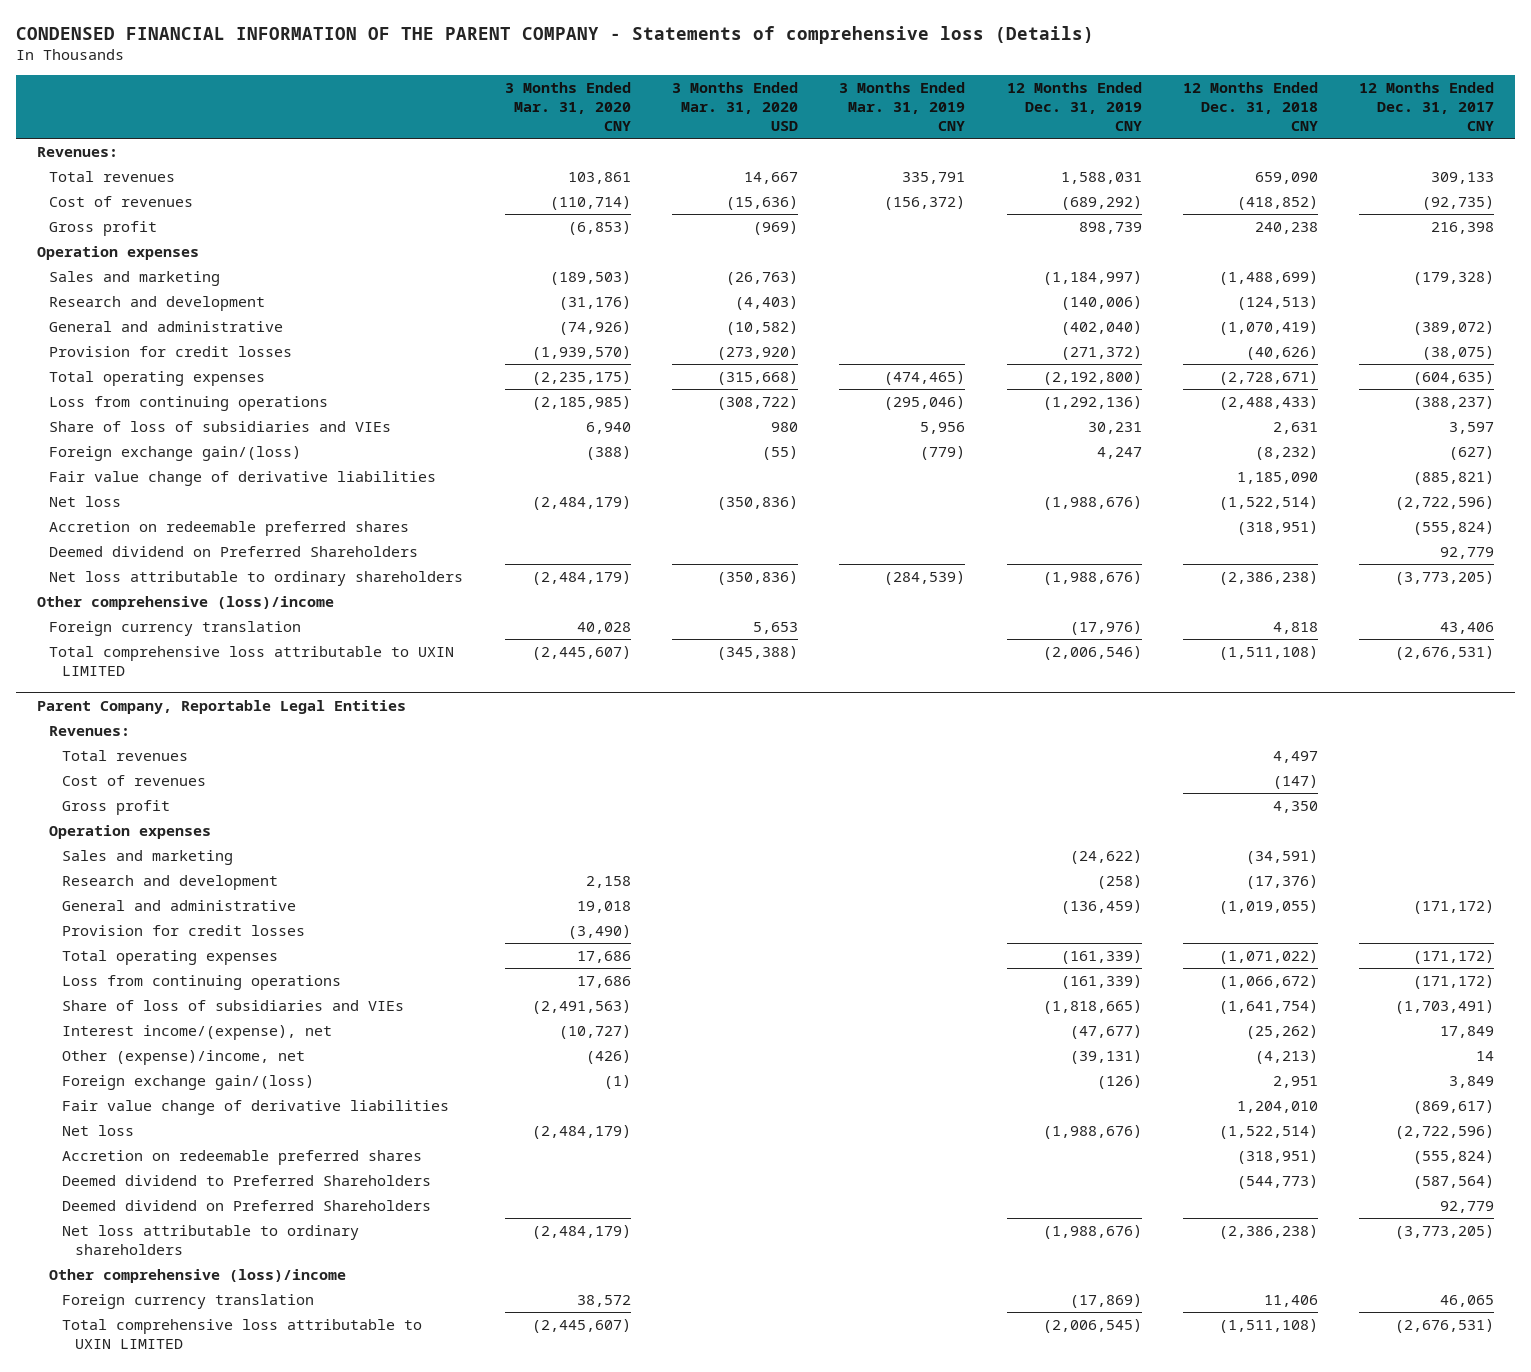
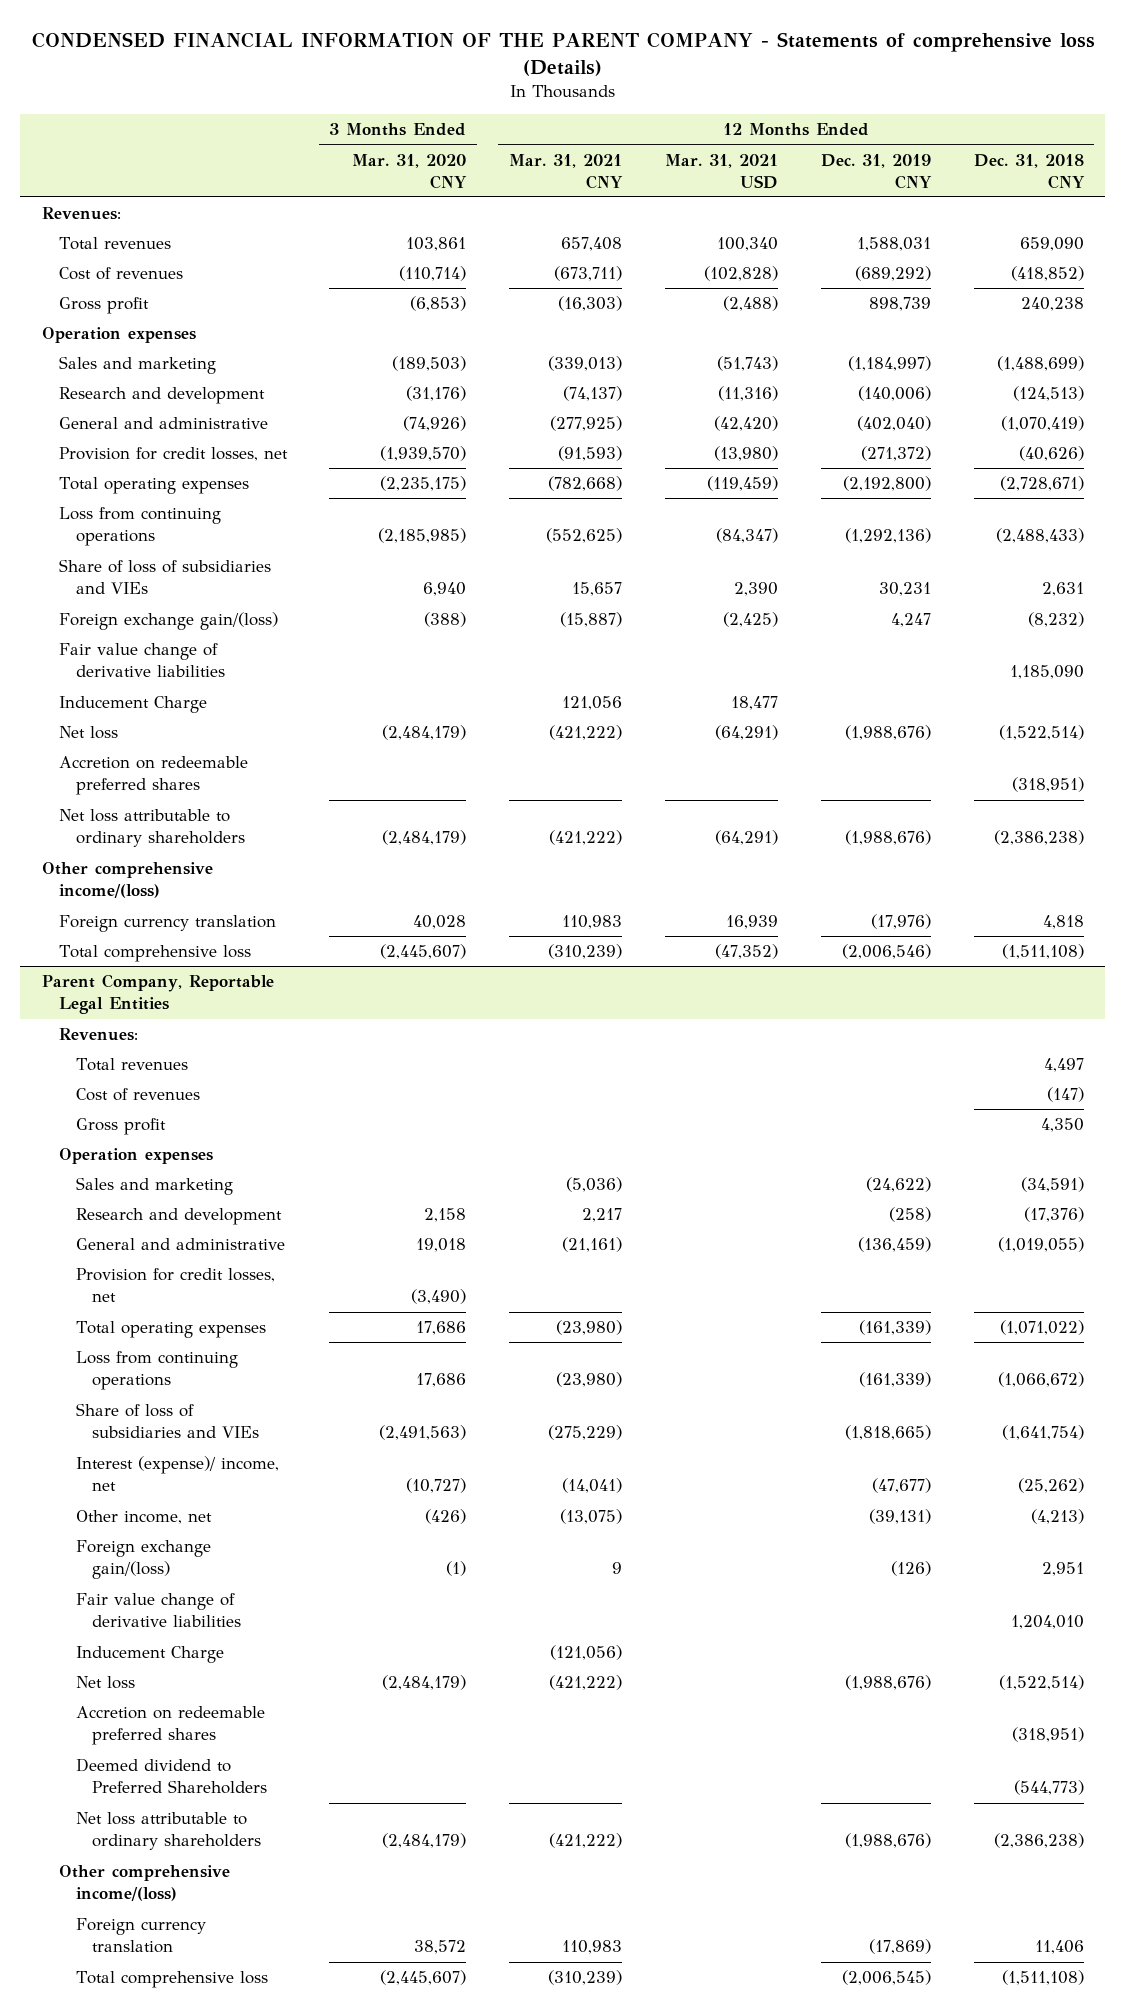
- | 3 Months Ended Mar. 31, 2020 CNY | 3 Months Ended Mar. 31, 2020 USD | 3 Months Ended Mar. 31, 2019 CNY | 12 Months Ended Dec. 31, 2019 CNY | 12 Months Ended Dec. 31, 2018 CNY | 12 Months Ended Dec. 31, 2017 CNY
+ | 3 Months Ended Mar. 31, 2020 CNY | 12 Months Ended Mar. 31, 2021 CNY | 12 Months Ended Mar. 31, 2021 USD | 12 Months Ended Dec. 31, 2019 CNY | 12 Months Ended Dec. 31, 2018 CNY
- Provision for credit losses | (1,939,570) | (273,920) | | (271,372) | (40,626) | (38,075)
+ Provision for credit losses, net | (1,939,570) | (91,593) | (13,980) | (271,372) | (40,626)
+ Inducement Charge | | 121,056 | 18,477 | |
- Deemed dividend on Preferred Shareholders | | | | | | 92,779
- Other comprehensive (loss)/income
+ Other comprehensive income/(loss)
- Total comprehensive loss attributable to UXIN LIMITED | (2,445,607) | (345,388) | | (2,006,546) | (1,511,108) | (2,676,531)
+ Total comprehensive loss | (2,445,607) | (310,239) | (47,352) | (2,006,546) | (1,511,108)
@ Parent Company, Reportable Legal Entities
- Provision for credit losses | (3,490) | | | | |
+ Provision for credit losses, net | (3,490) | | | |
- Interest income/(expense), net | (10,727) | | | (47,677) | (25,262) | 17,849
- Other (expense)/income, net | (426) | | | (39,131) | (4,213) | 14
+ Interest (expense)/ income, net | (10,727) | (14,041) | | (47,677) | (25,262)
+ Other income, net | (426) | (13,075) | | (39,131) | (4,213)
+ Inducement Charge | | (121,056) | | |
- Deemed dividend on Preferred Shareholders | | | | | | 92,779
- Other comprehensive (loss)/income
+ Other comprehensive income/(loss)
- Total comprehensive loss attributable to UXIN LIMITED | (2,445,607) | | | (2,006,545) | (1,511,108) | (2,676,531)
+ Total comprehensive loss | (2,445,607) | (310,239) | | (2,006,545) | (1,511,108)

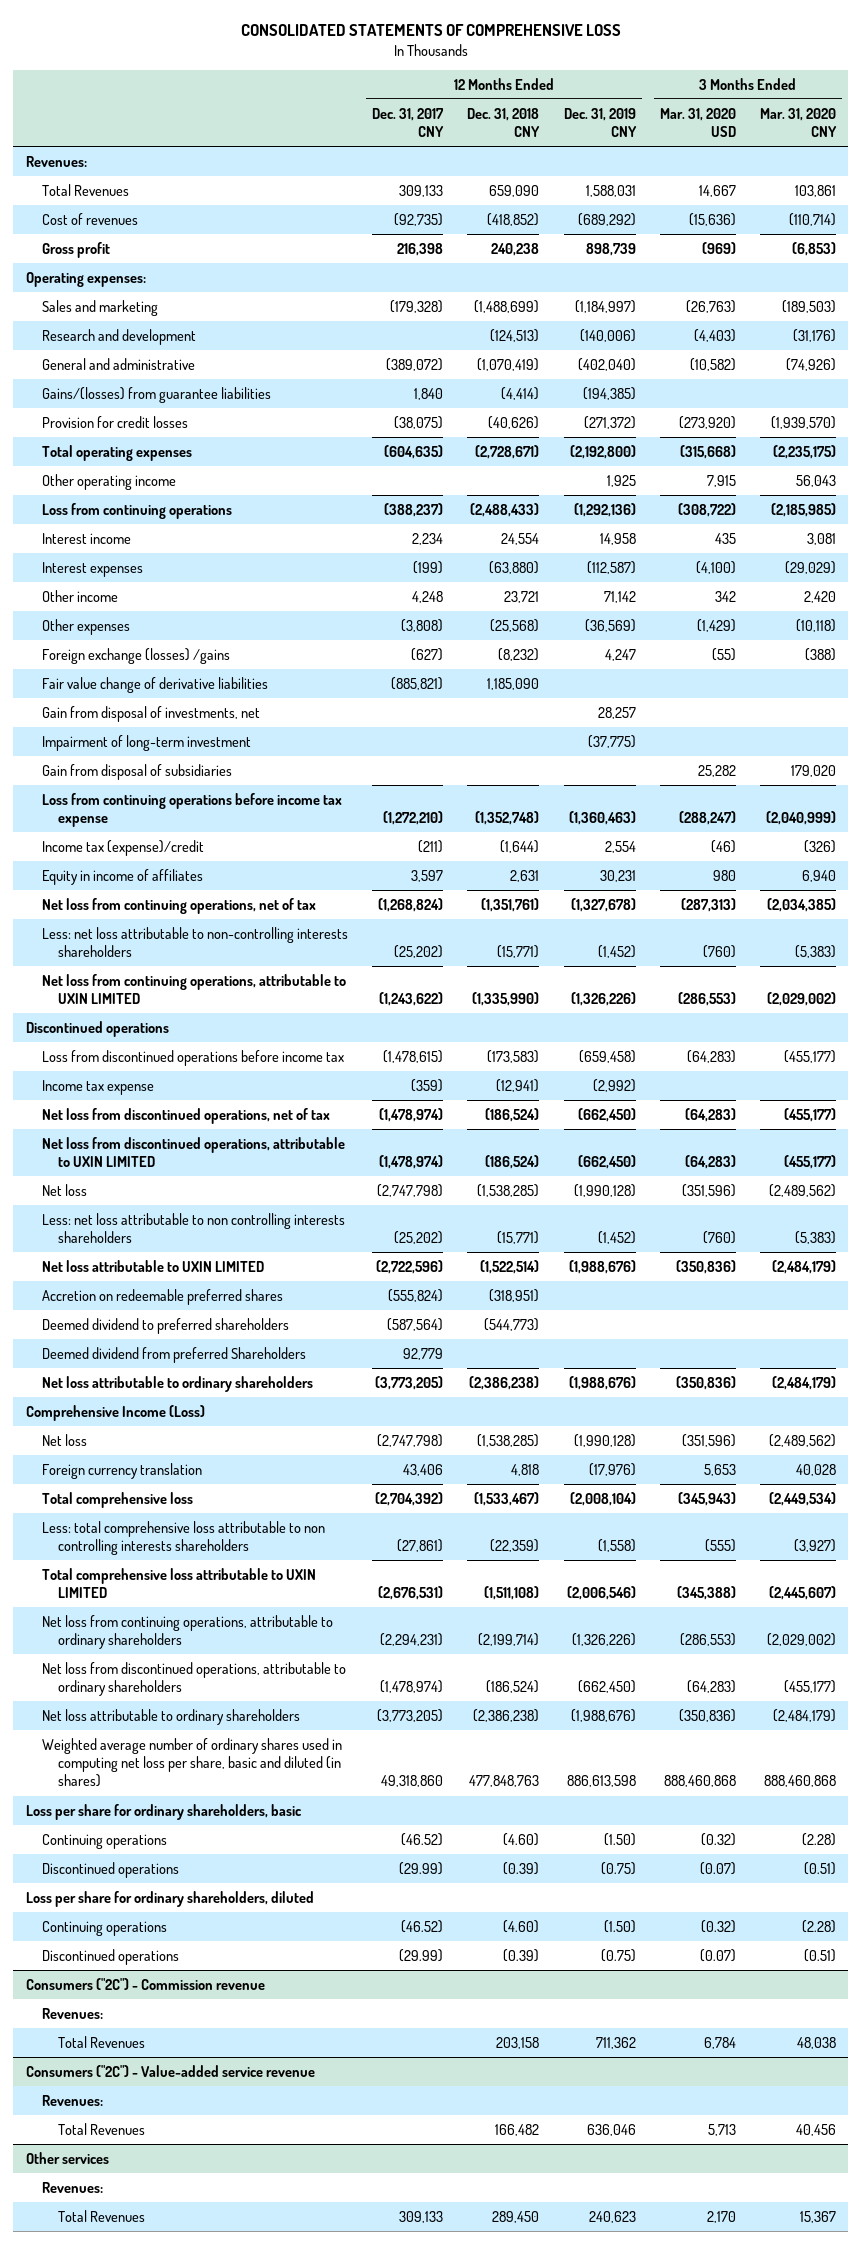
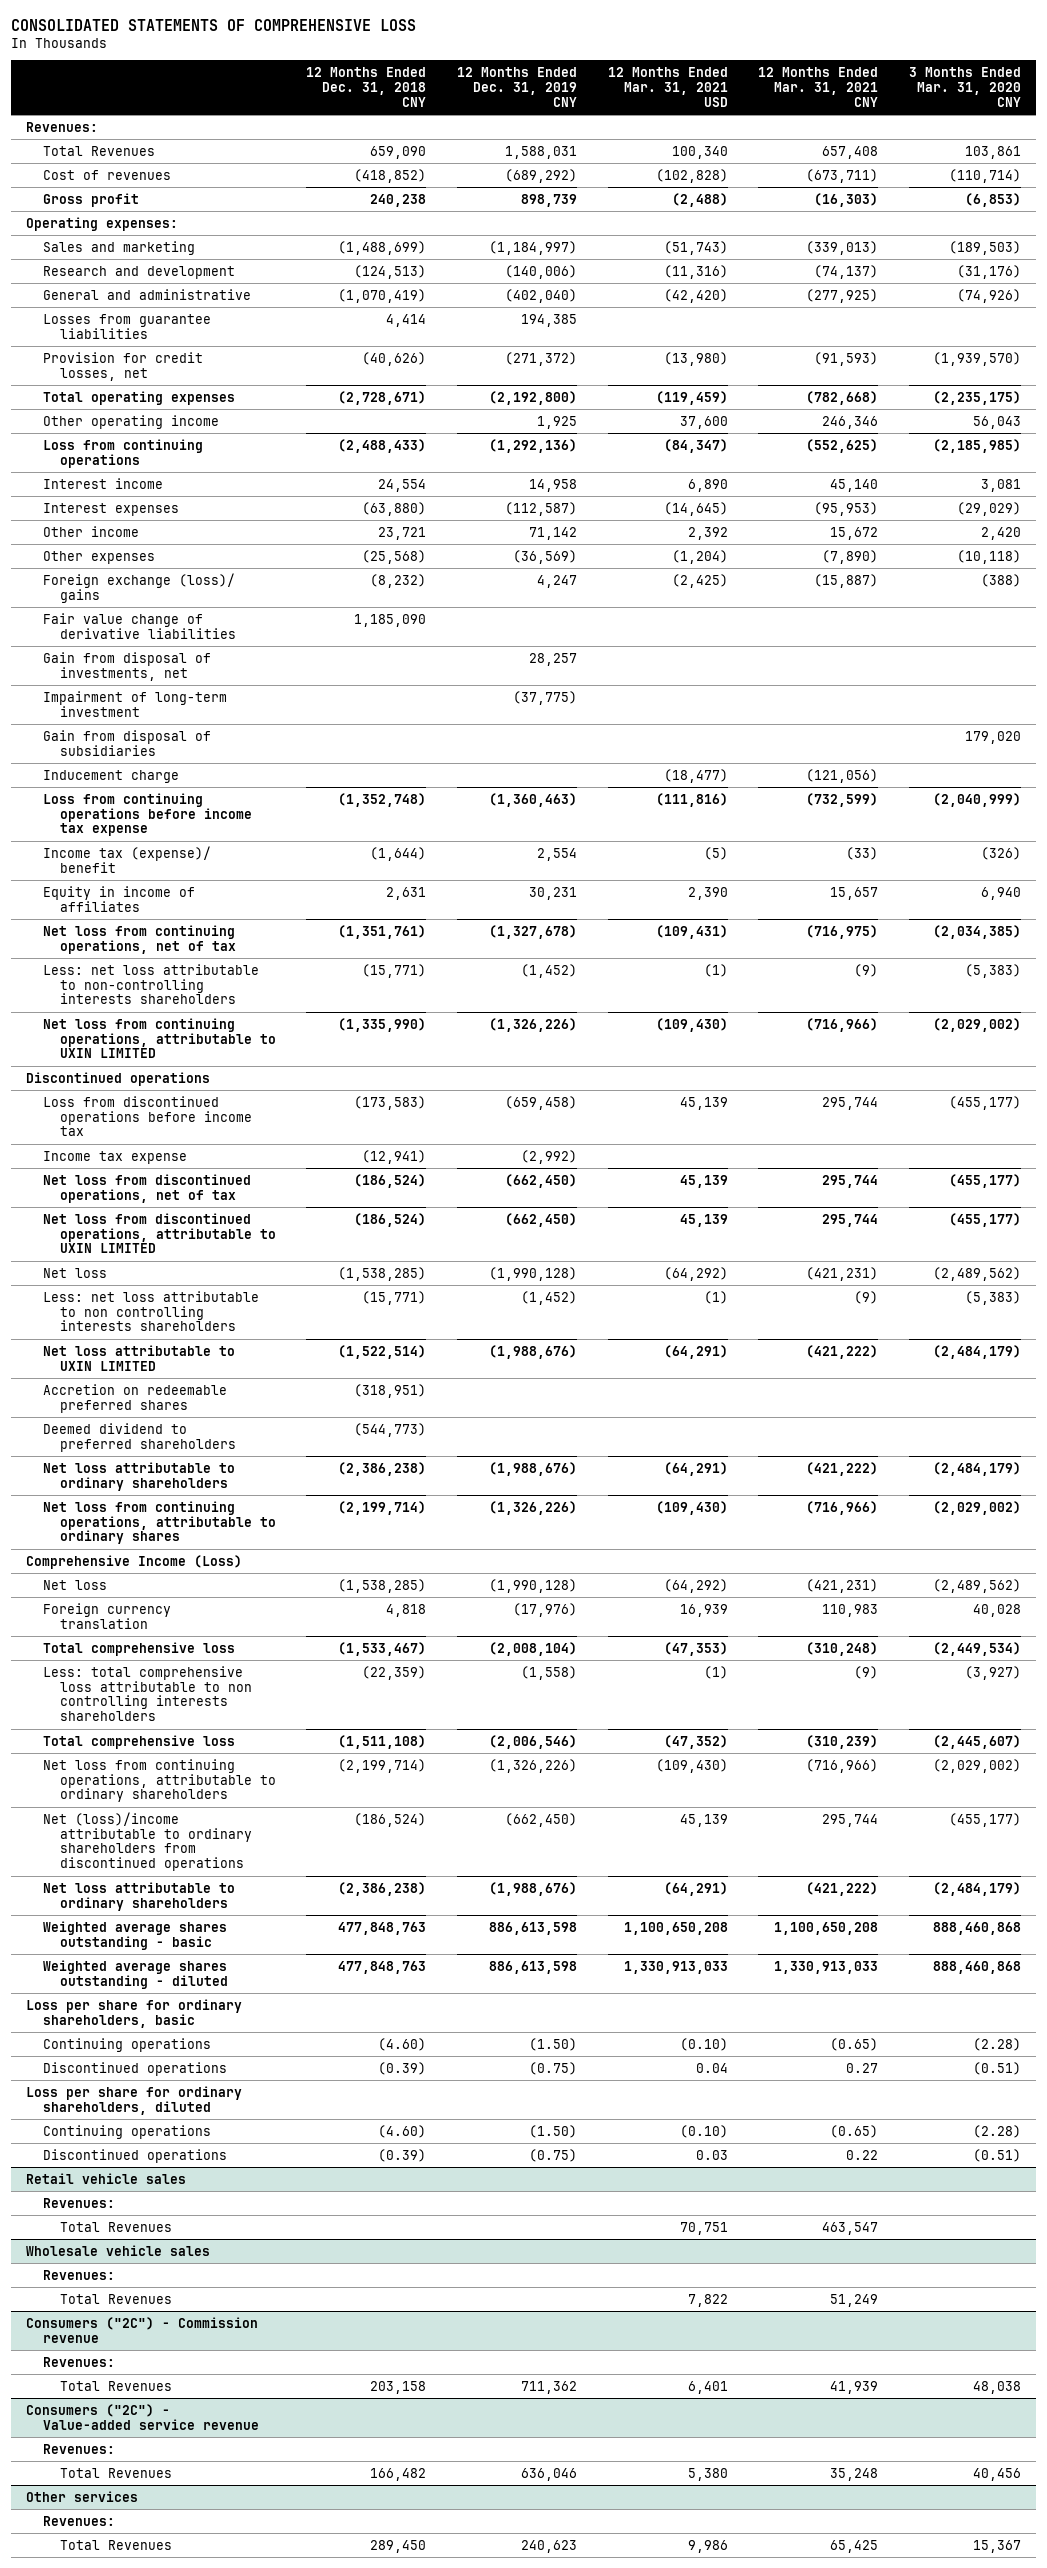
- | 12 Months Ended Dec. 31, 2017 CNY | 12 Months Ended Dec. 31, 2018 CNY | 12 Months Ended Dec. 31, 2019 CNY | 3 Months Ended Mar. 31, 2020 USD | 3 Months Ended Mar. 31, 2020 CNY
+ | 12 Months Ended Dec. 31, 2018 CNY | 12 Months Ended Dec. 31, 2019 CNY | 12 Months Ended Mar. 31, 2021 USD | 12 Months Ended Mar. 31, 2021 CNY | 3 Months Ended Mar. 31, 2020 CNY
- Gains/(losses) from guarantee liabilities | 1,840 | (4,414) | (194,385) | |
- Provision for credit losses | (38,075) | (40,626) | (271,372) | (273,920) | (1,939,570)
+ Losses from guarantee liabilities | 4,414 | 194,385 | | |
+ Provision for credit losses, net | (40,626) | (271,372) | (13,980) | (91,593) | (1,939,570)
- Foreign exchange (losses) /gains | (627) | (8,232) | 4,247 | (55) | (388)
+ Foreign exchange (loss)/ gains | (8,232) | 4,247 | (2,425) | (15,887) | (388)
+ Inducement charge | | | (18,477) | (121,056) |
- Income tax (expense)/credit | (211) | (1,644) | 2,554 | (46) | (326)
+ Income tax (expense)/ benefit | (1,644) | 2,554 | (5) | (33) | (326)
- Deemed dividend from preferred Shareholders | 92,779 | | | |
+ Net loss from continuing operations, attributable to ordinary shares | (2,199,714) | (1,326,226) | (109,430) | (716,966) | (2,029,002)
- Total comprehensive loss attributable to UXIN LIMITED | (2,676,531) | (1,511,108) | (2,006,546) | (345,388) | (2,445,607)
+ Total comprehensive loss | (1,511,108) | (2,006,546) | (47,352) | (310,239) | (2,445,607)
- Net loss from discontinued operations, attributable to ordinary shareholders | (1,478,974) | (186,524) | (662,450) | (64,283) | (455,177)
+ Net (loss)/income attributable to ordinary shareholders from discontinued operations | (186,524) | (662,450) | 45,139 | 295,744 | (455,177)
- Weighted average number of ordinary shares used in computing net loss per share, basic and diluted (in shares) | 49,318,860 | 477,848,763 | 886,613,598 | 888,460,868 | 888,460,868
+ Weighted average shares outstanding - basic | 477,848,763 | 886,613,598 | 1,100,650,208 | 1,100,650,208 | 888,460,868
+ Weighted average shares outstanding - diluted | 477,848,763 | 886,613,598 | 1,330,913,033 | 1,330,913,033 | 888,460,868
+ Retail vehicle sales
+ Revenues:
+ Total Revenues | | | 70,751 | 463,547 |
+ Wholesale vehicle sales
+ Revenues:
+ Total Revenues | | | 7,822 | 51,249 |

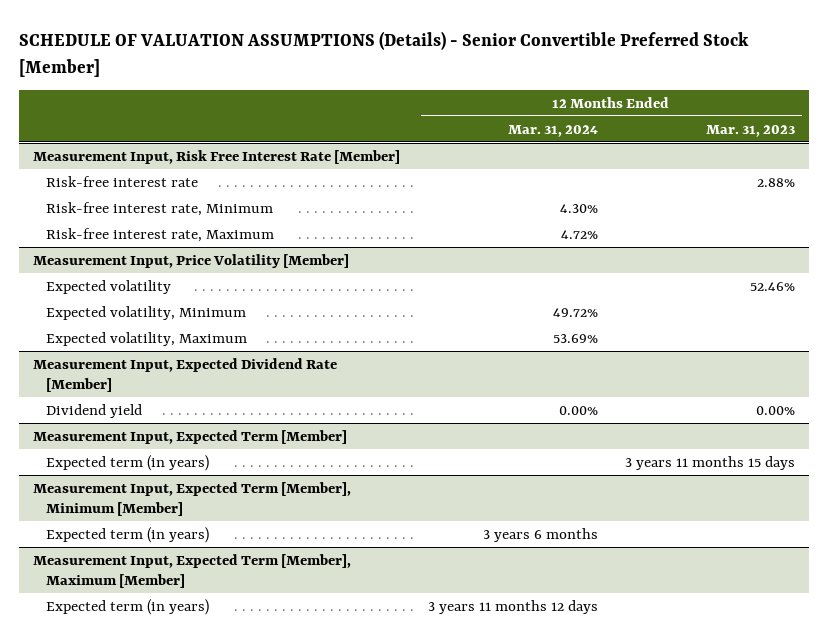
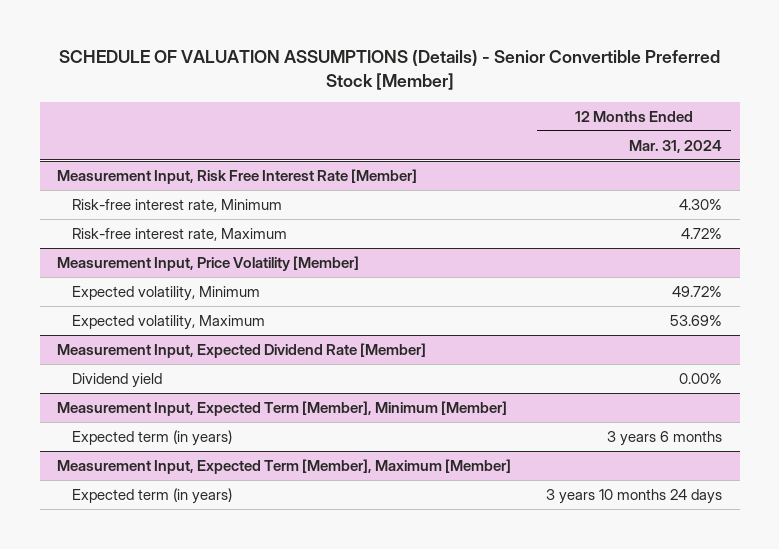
- | 12 Months Ended Mar. 31, 2024 | 12 Months Ended Mar. 31, 2023
+ | 12 Months Ended Mar. 31, 2024
@ Measurement Input, Risk Free Interest Rate [Member]
- Risk-free interest rate | | 2.88%
@ Measurement Input, Price Volatility [Member]
- Expected volatility | | 52.46%
- Measurement Input, Expected Term [Member]
- Expected term (in years) | | 3 years 11 months 15 days
@ Measurement Input, Expected Term [Member], Maximum [Member]
- Expected term (in years) | 3 years 11 months 12 days |
+ Expected term (in years) | 3 years 10 months 24 days

